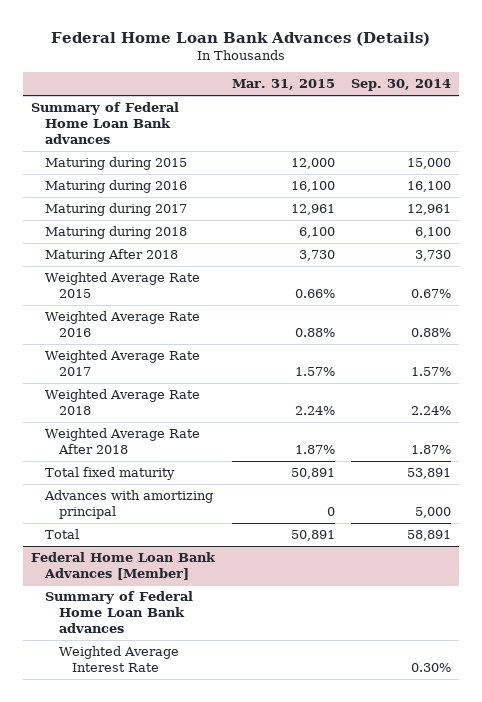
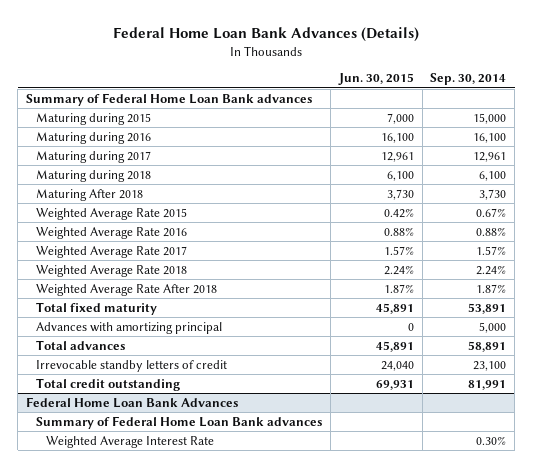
- | Mar. 31, 2015 | Sep. 30, 2014
+ | Jun. 30, 2015 | Sep. 30, 2014
- Total | 50,891 | 58,891
- Federal Home Loan Bank Advances [Member]
+ Total advances | 45,891 | 58,891
+ Irrevocable standby letters of credit | 24,040 | 23,100
+ Total credit outstanding | 69,931 | 81,991
+ Federal Home Loan Bank Advances

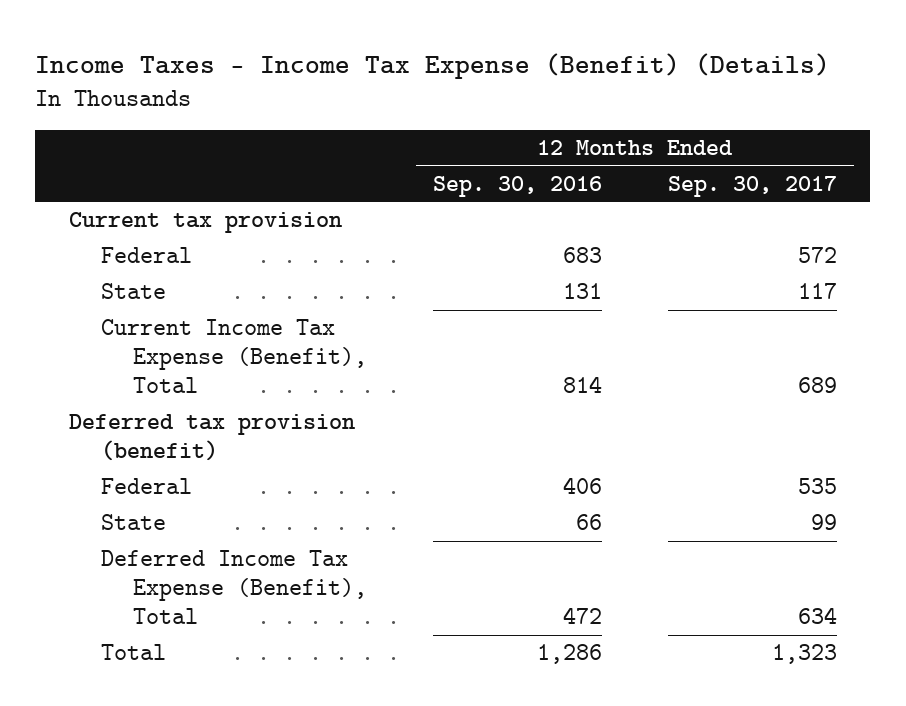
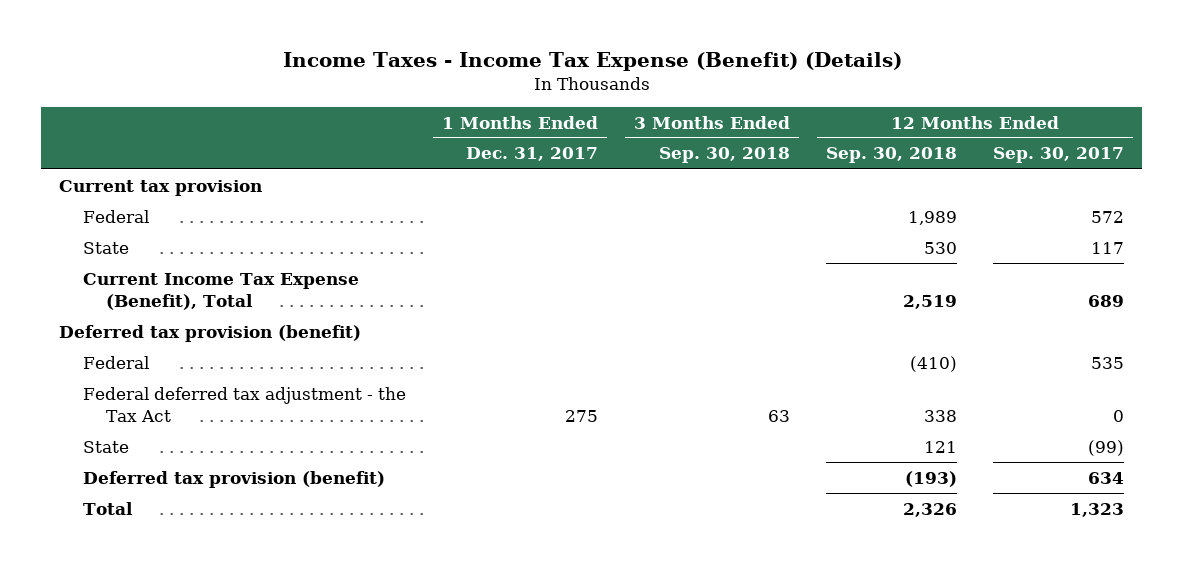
- | 12 Months Ended Sep. 30, 2016 | 12 Months Ended Sep. 30, 2017
+ | 1 Months Ended Dec. 31, 2017 | 3 Months Ended Sep. 30, 2018 | 12 Months Ended Sep. 30, 2018 | 12 Months Ended Sep. 30, 2017
- State | 66 | 99
- Deferred Income Tax Expense (Benefit), Total | 472 | 634
+ Federal deferred tax adjustment - the Tax Act | 275 | 63 | 338 | 0
+ State | | | 121 | (99)
+ Deferred tax provision (benefit) | | | (193) | 634

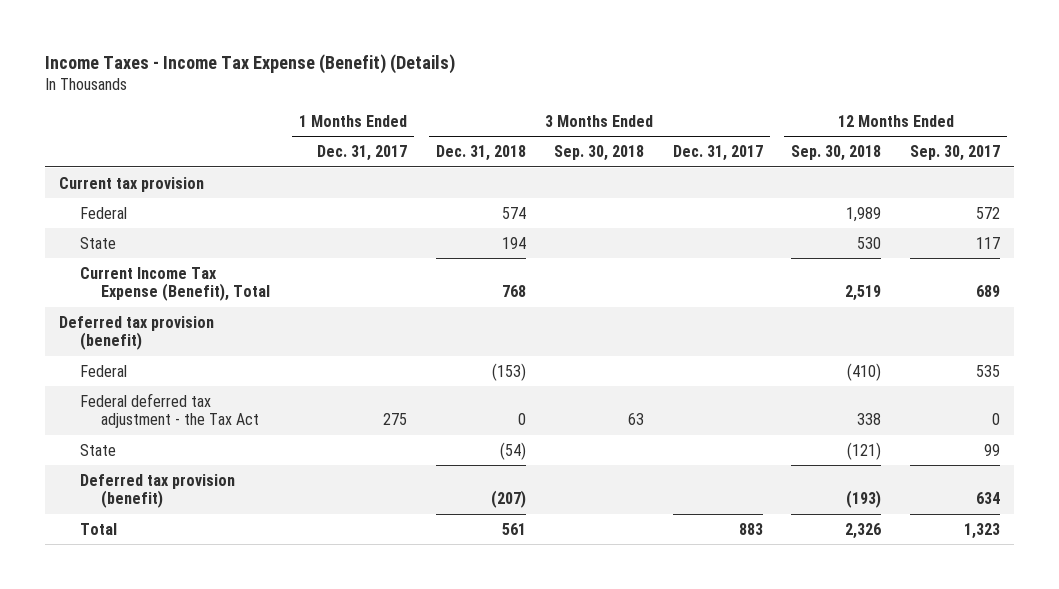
- | 1 Months Ended Dec. 31, 2017 | 3 Months Ended Sep. 30, 2018 | 12 Months Ended Sep. 30, 2018 | 12 Months Ended Sep. 30, 2017
+ | 1 Months Ended Dec. 31, 2017 | 3 Months Ended Dec. 31, 2018 | 3 Months Ended Sep. 30, 2018 | 3 Months Ended Dec. 31, 2017 | 12 Months Ended Sep. 30, 2018 | 12 Months Ended Sep. 30, 2017
- State | | | 121 | (99)
+ State | | (54) | | | (121) | 99

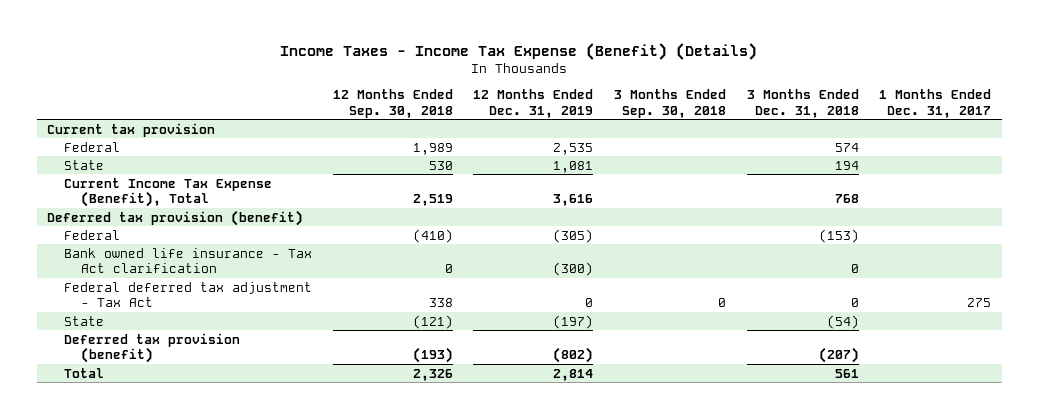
- | 1 Months Ended Dec. 31, 2017 | 3 Months Ended Dec. 31, 2018 | 3 Months Ended Sep. 30, 2018 | 3 Months Ended Dec. 31, 2017 | 12 Months Ended Sep. 30, 2018 | 12 Months Ended Sep. 30, 2017
+ | 12 Months Ended Sep. 30, 2018 | 12 Months Ended Dec. 31, 2019 | 3 Months Ended Sep. 30, 2018 | 3 Months Ended Dec. 31, 2018 | 1 Months Ended Dec. 31, 2017
- Federal deferred tax adjustment - the Tax Act | 275 | 0 | 63 | | 338 | 0
+ Bank owned life insurance - Tax Act clarification | 0 | (300) | | 0 |
+ Federal deferred tax adjustment - Tax Act | 338 | 0 | 0 | 0 | 275

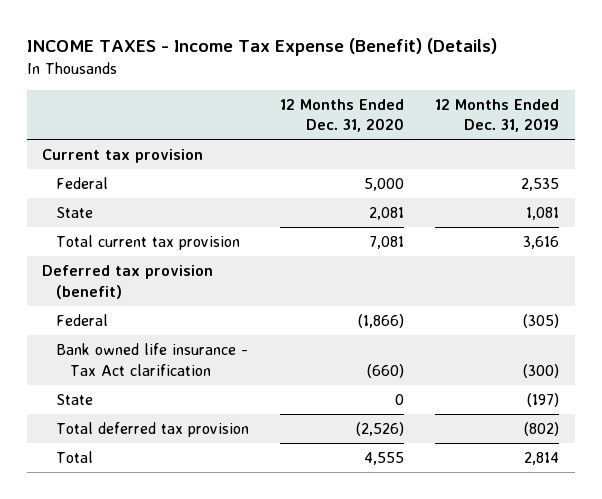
- Income Taxes - Income Tax Expense (Benefit) (Details)
+ INCOME TAXES - Income Tax Expense (Benefit) (Details)
- | 12 Months Ended Sep. 30, 2018 | 12 Months Ended Dec. 31, 2019 | 3 Months Ended Sep. 30, 2018 | 3 Months Ended Dec. 31, 2018 | 1 Months Ended Dec. 31, 2017
+ | 12 Months Ended Dec. 31, 2020 | 12 Months Ended Dec. 31, 2019
- Current Income Tax Expense (Benefit), Total | 2,519 | 3,616 | | 768 |
+ Total current tax provision | 7,081 | 3,616
- Federal deferred tax adjustment - Tax Act | 338 | 0 | 0 | 0 | 275
- Deferred tax provision (benefit) | (193) | (802) | | (207) |
+ Total deferred tax provision | (2,526) | (802)

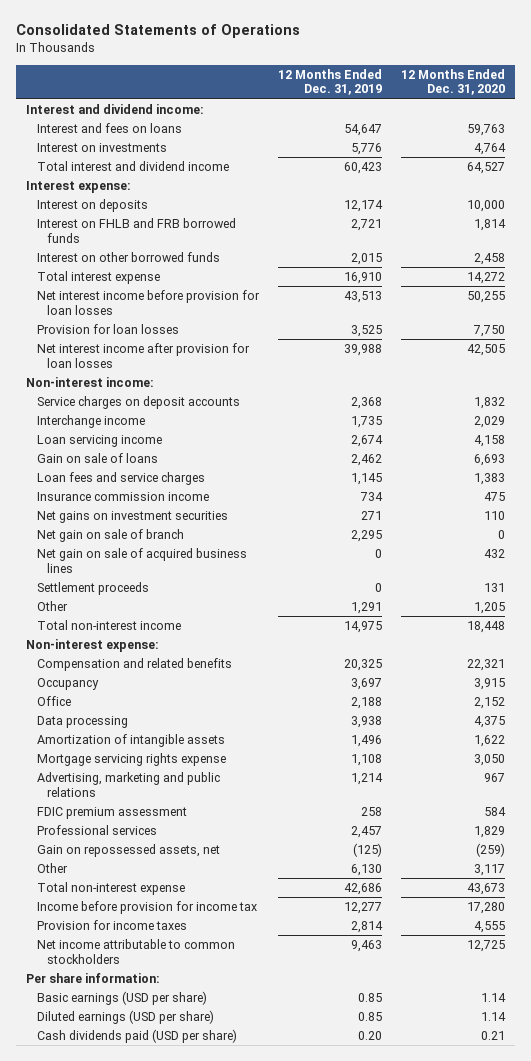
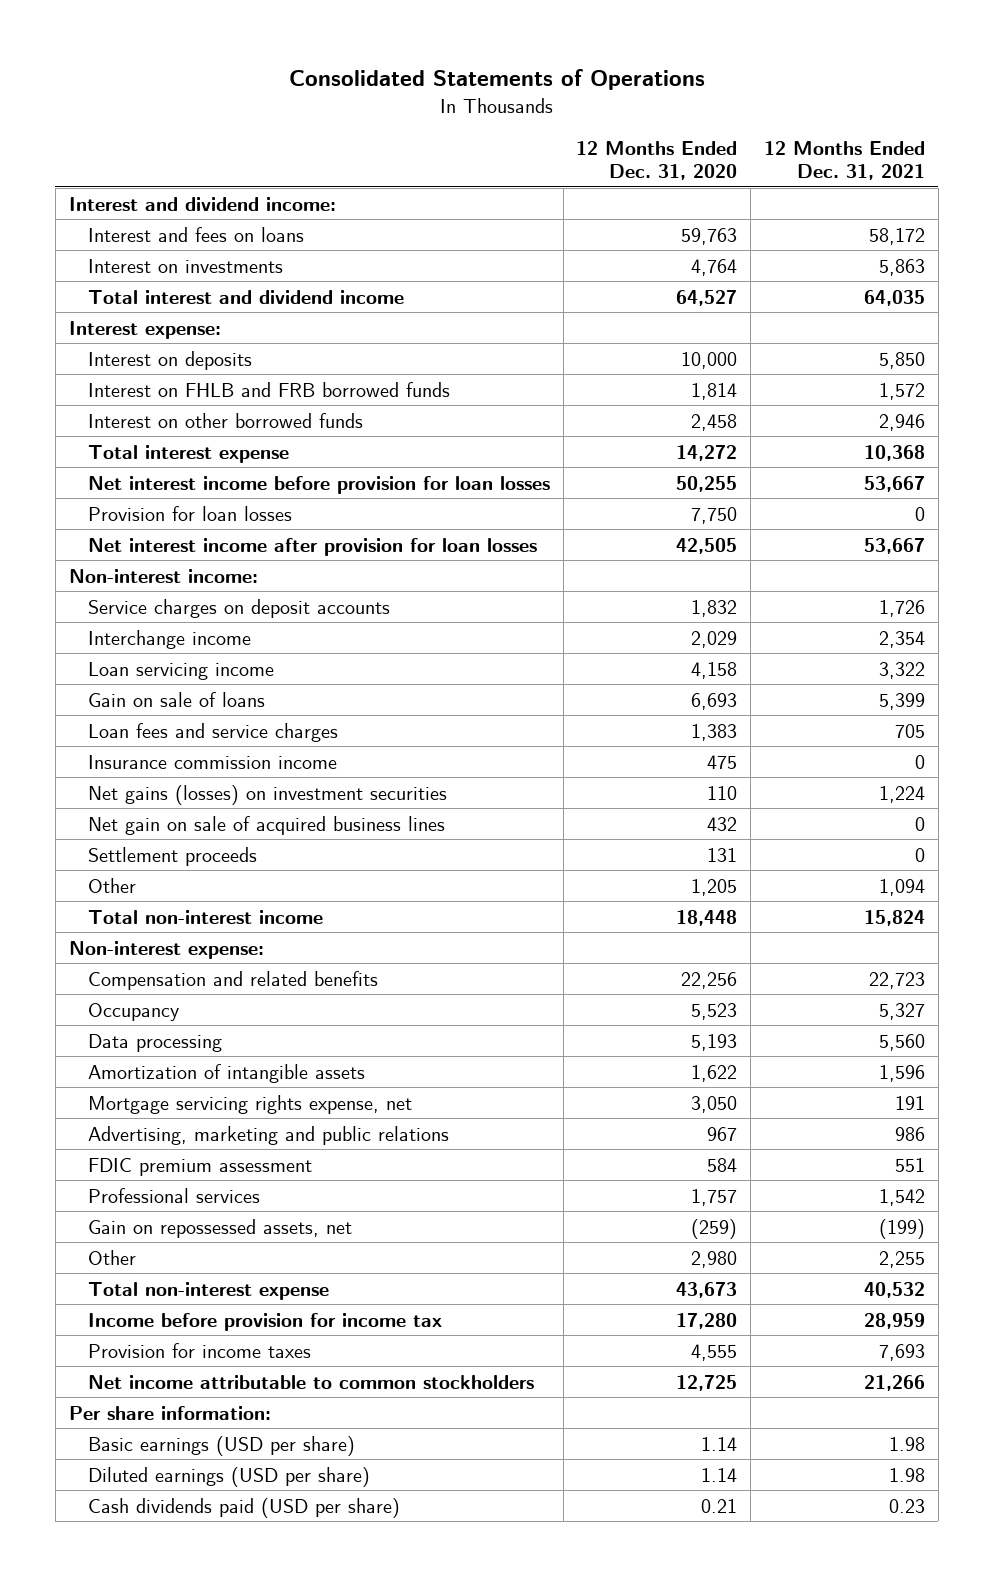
- | 12 Months Ended Dec. 31, 2019 | 12 Months Ended Dec. 31, 2020
+ | 12 Months Ended Dec. 31, 2020 | 12 Months Ended Dec. 31, 2021
- Net gains on investment securities | 271 | 110
- Net gain on sale of branch | 2,295 | 0
+ Net gains (losses) on investment securities | 110 | 1,224
- Compensation and related benefits | 20,325 | 22,321
- Occupancy | 3,697 | 3,915
- Office | 2,188 | 2,152
- Data processing | 3,938 | 4,375
+ Compensation and related benefits | 22,256 | 22,723
+ Occupancy | 5,523 | 5,327
+ Data processing | 5,193 | 5,560
- Mortgage servicing rights expense | 1,108 | 3,050
+ Mortgage servicing rights expense, net | 3,050 | 191
- Professional services | 2,457 | 1,829
+ Professional services | 1,757 | 1,542
- Other | 6,130 | 3,117
+ Other | 2,980 | 2,255

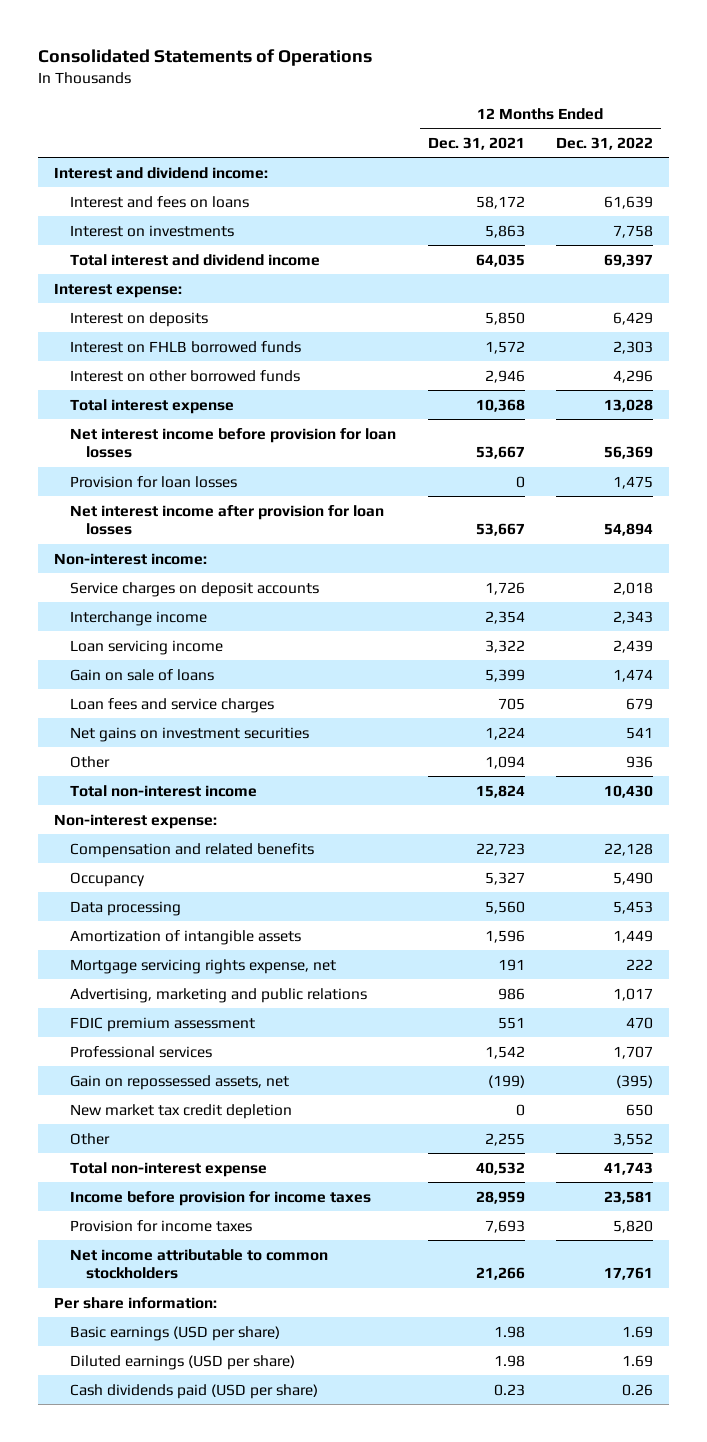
- | 12 Months Ended Dec. 31, 2020 | 12 Months Ended Dec. 31, 2021
+ | 12 Months Ended Dec. 31, 2021 | 12 Months Ended Dec. 31, 2022
- Interest on FHLB and FRB borrowed funds | 1,814 | 1,572
+ Interest on FHLB borrowed funds | 1,572 | 2,303
- Insurance commission income | 475 | 0
- Net gains (losses) on investment securities | 110 | 1,224
- Net gain on sale of acquired business lines | 432 | 0
- Settlement proceeds | 131 | 0
+ Net gains on investment securities | 1,224 | 541
+ New market tax credit depletion | 0 | 650
- Income before provision for income tax | 17,280 | 28,959
+ Income before provision for income taxes | 28,959 | 23,581

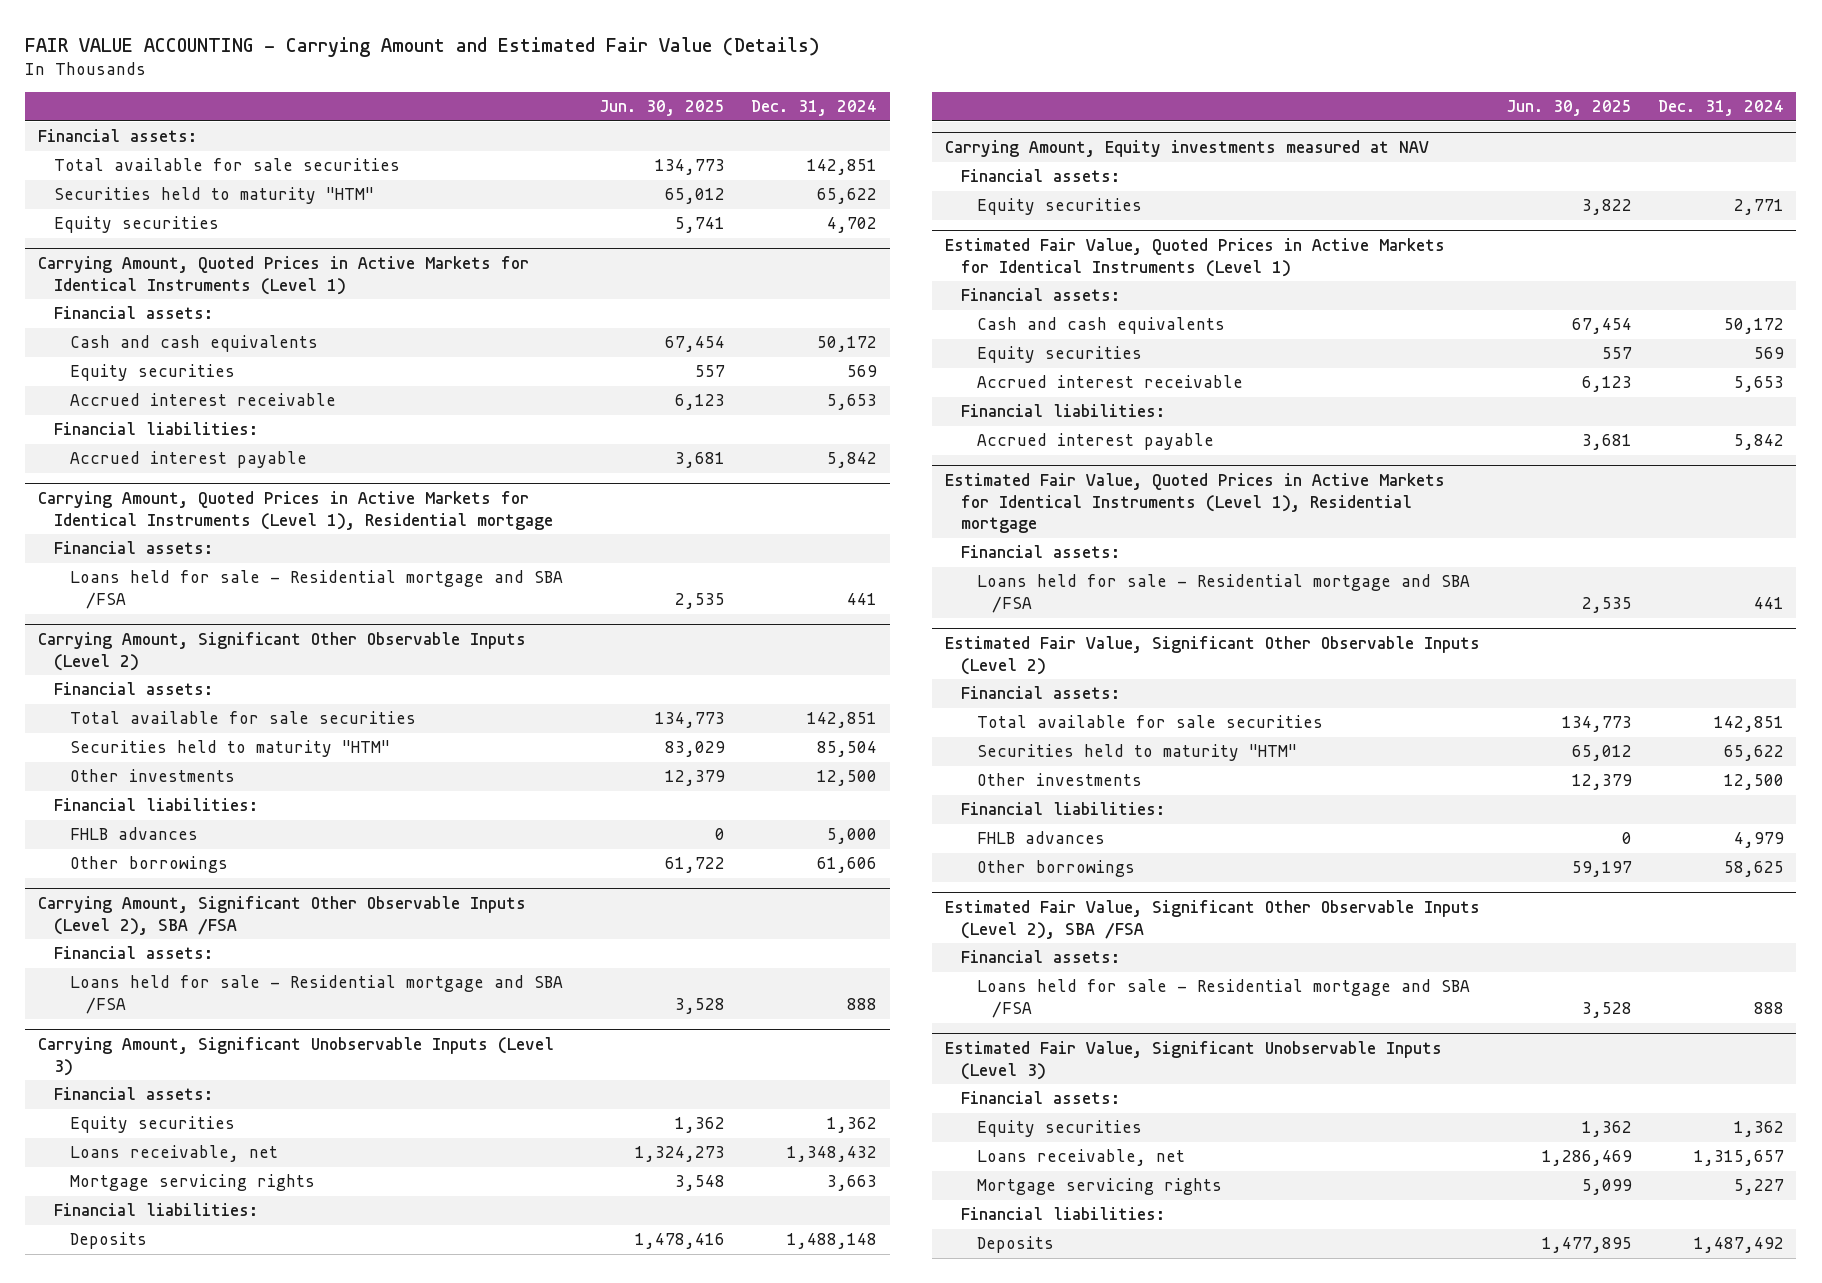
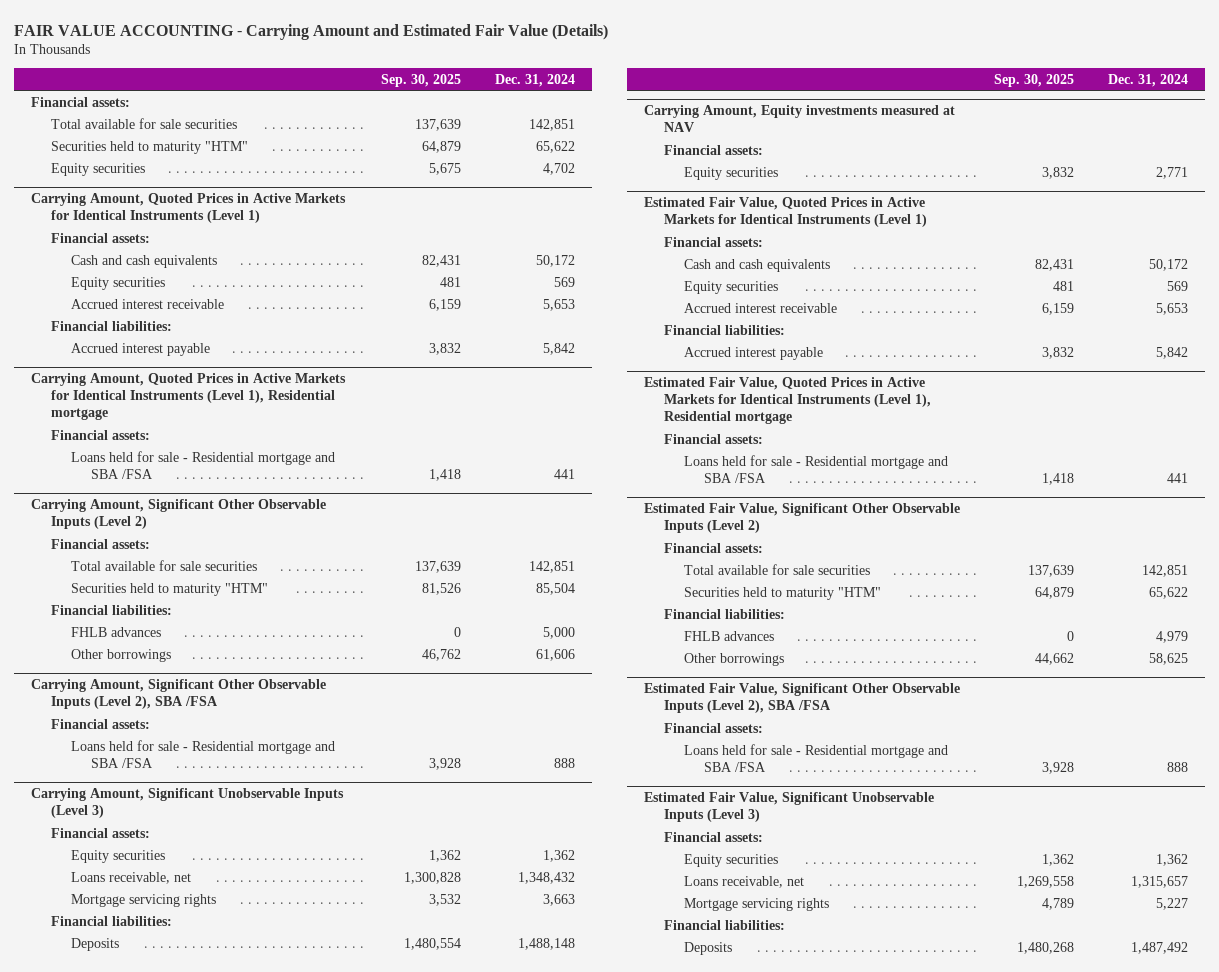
- | Jun. 30, 2025 | Dec. 31, 2024
+ | Sep. 30, 2025 | Dec. 31, 2024
@ Carrying Amount, Significant Other Observable Inputs (Level 2)
- Other investments | 12,379 | 12,500
@ Estimated Fair Value, Significant Other Observable Inputs (Level 2)
- Other investments | 12,379 | 12,500

